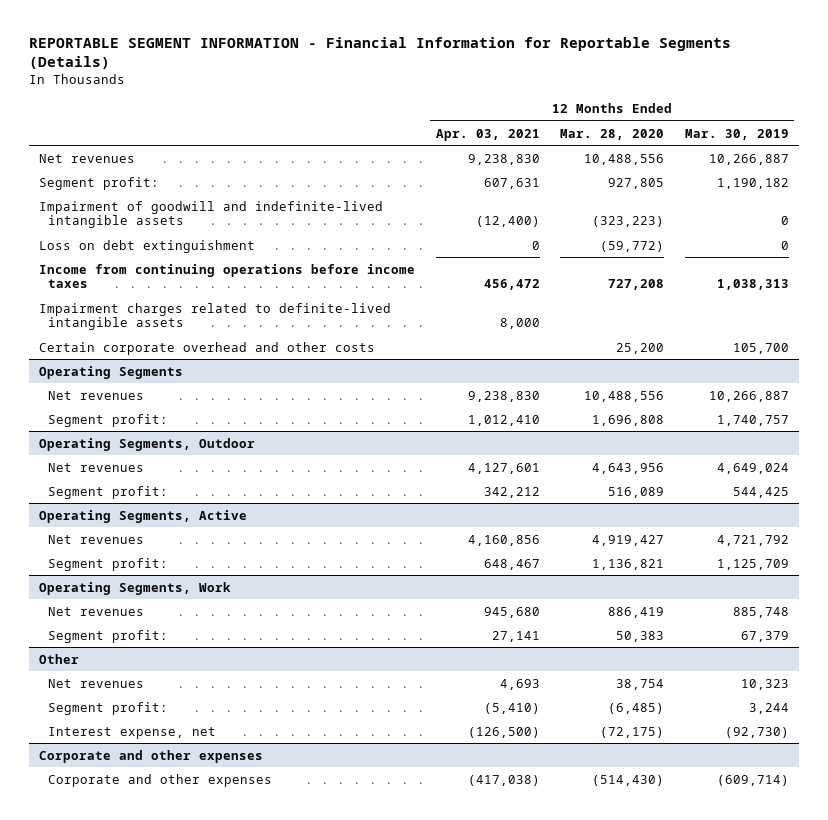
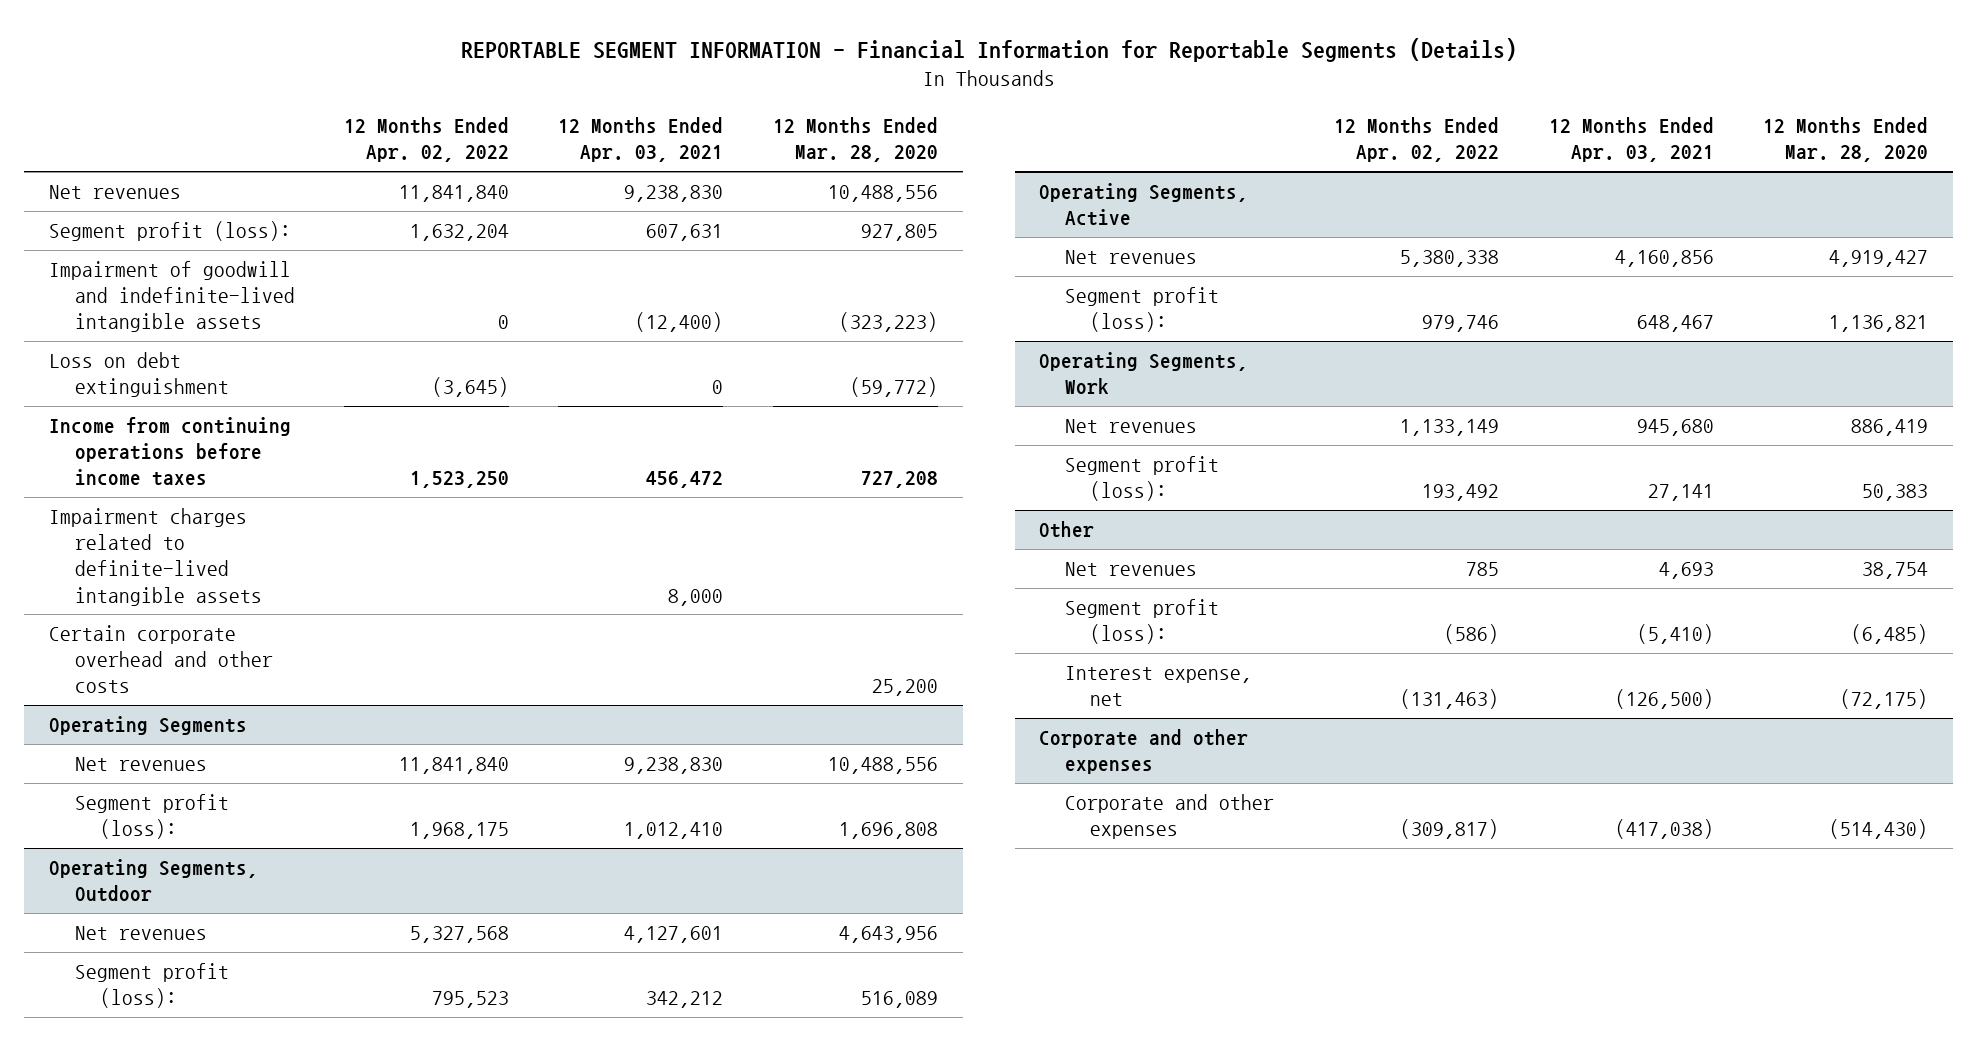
- | 12 Months Ended Apr. 03, 2021 | 12 Months Ended Mar. 28, 2020 | 12 Months Ended Mar. 30, 2019
+ | 12 Months Ended Apr. 02, 2022 | 12 Months Ended Apr. 03, 2021 | 12 Months Ended Mar. 28, 2020
- Segment profit: | 607,631 | 927,805 | 1,190,182
+ Segment profit (loss): | 1,632,204 | 607,631 | 927,805
@ Operating Segments
- Segment profit: | 1,012,410 | 1,696,808 | 1,740,757
+ Segment profit (loss): | 1,968,175 | 1,012,410 | 1,696,808
@ Operating Segments, Outdoor
- Segment profit: | 342,212 | 516,089 | 544,425
+ Segment profit (loss): | 795,523 | 342,212 | 516,089
@ Operating Segments, Active
- Segment profit: | 648,467 | 1,136,821 | 1,125,709
+ Segment profit (loss): | 979,746 | 648,467 | 1,136,821
@ Operating Segments, Work
- Segment profit: | 27,141 | 50,383 | 67,379
+ Segment profit (loss): | 193,492 | 27,141 | 50,383
@ Other
- Segment profit: | (5,410) | (6,485) | 3,244
+ Segment profit (loss): | (586) | (5,410) | (6,485)

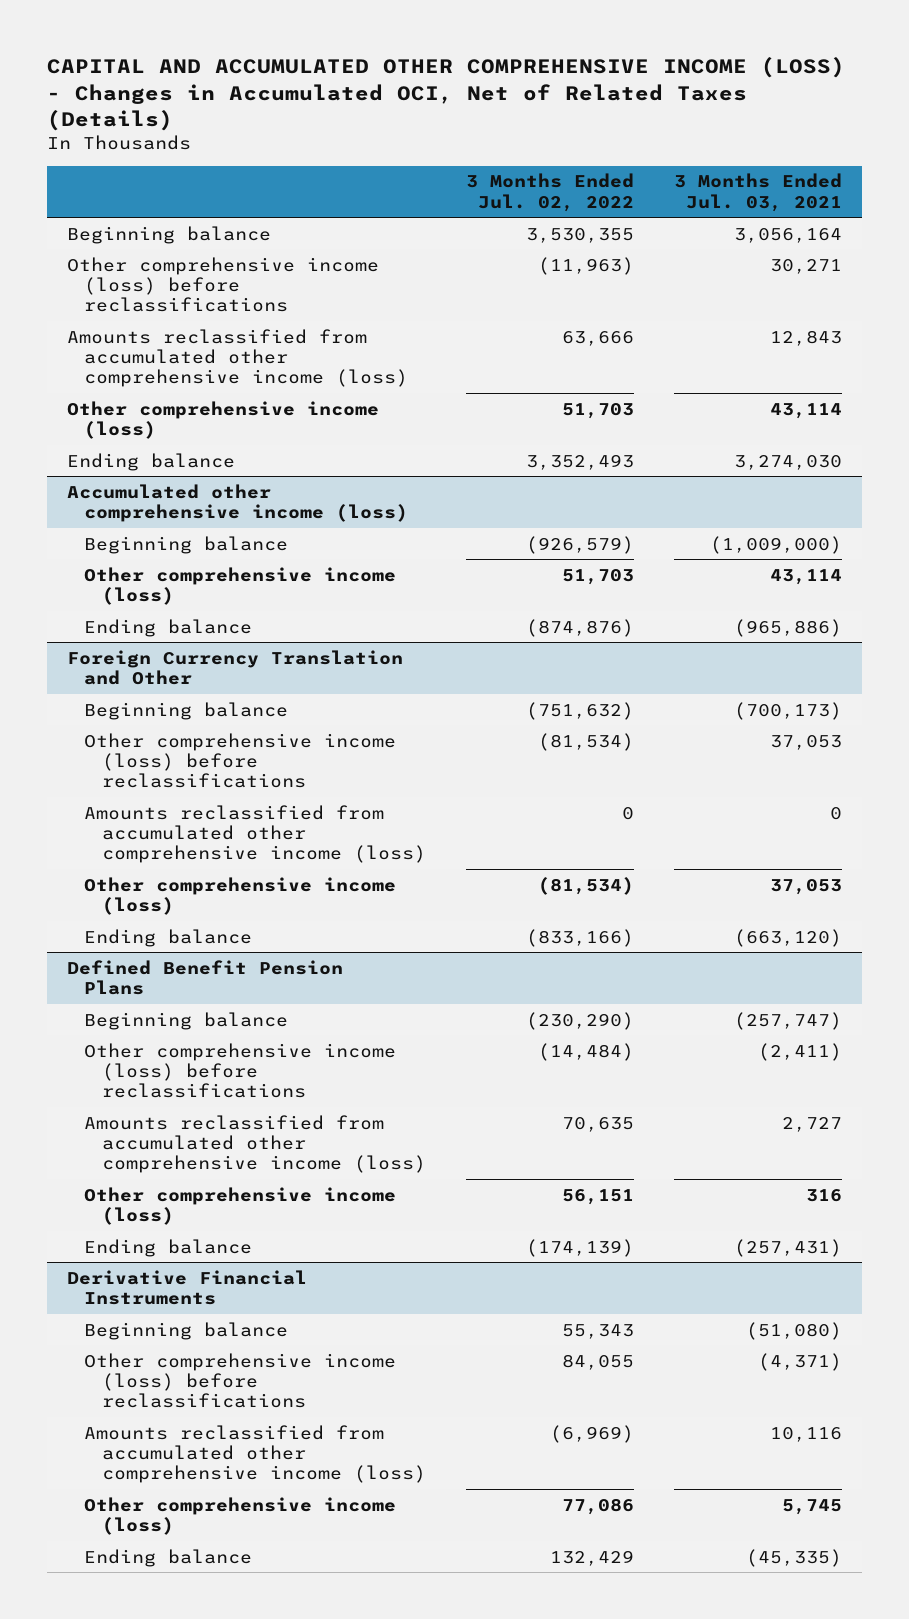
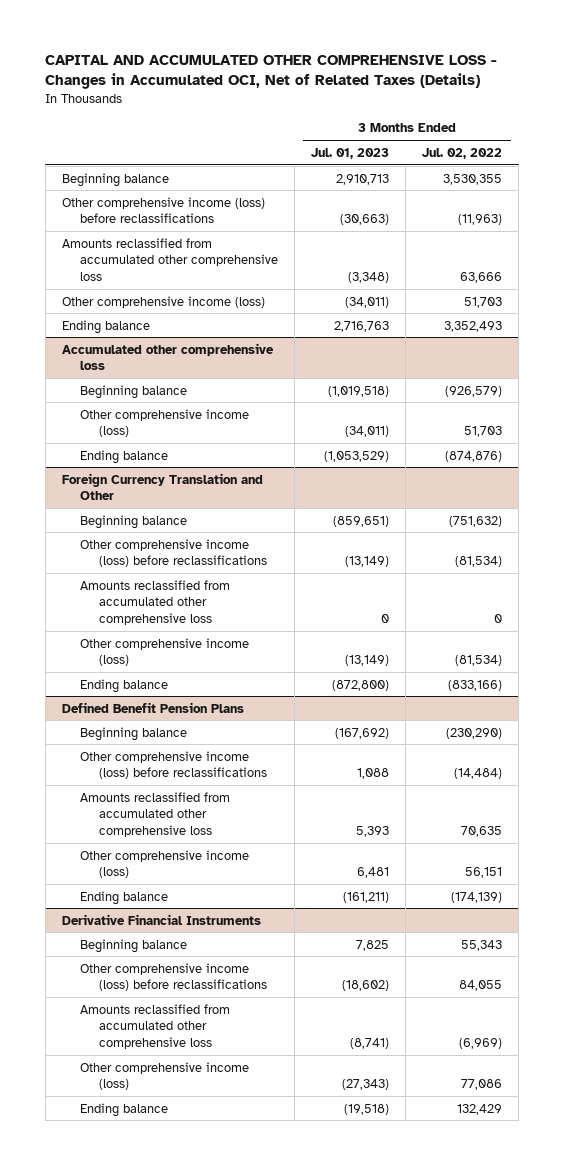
- CAPITAL AND ACCUMULATED OTHER COMPREHENSIVE INCOME (LOSS) - Changes in Accumulated OCI, Net of Related Taxes (Details)
+ CAPITAL AND ACCUMULATED OTHER COMPREHENSIVE LOSS - Changes in Accumulated OCI, Net of Related Taxes (Details)
- | 3 Months Ended Jul. 02, 2022 | 3 Months Ended Jul. 03, 2021
+ | 3 Months Ended Jul. 01, 2023 | 3 Months Ended Jul. 02, 2022
- Amounts reclassified from accumulated other comprehensive income (loss) | 63,666 | 12,843
+ Amounts reclassified from accumulated other comprehensive loss | (3,348) | 63,666
- Accumulated other comprehensive income (loss)
+ Accumulated other comprehensive loss
@ Foreign Currency Translation and Other
- Amounts reclassified from accumulated other comprehensive income (loss) | 0 | 0
+ Amounts reclassified from accumulated other comprehensive loss | 0 | 0
@ Defined Benefit Pension Plans
- Amounts reclassified from accumulated other comprehensive income (loss) | 70,635 | 2,727
+ Amounts reclassified from accumulated other comprehensive loss | 5,393 | 70,635
@ Derivative Financial Instruments
- Amounts reclassified from accumulated other comprehensive income (loss) | (6,969) | 10,116
+ Amounts reclassified from accumulated other comprehensive loss | (8,741) | (6,969)

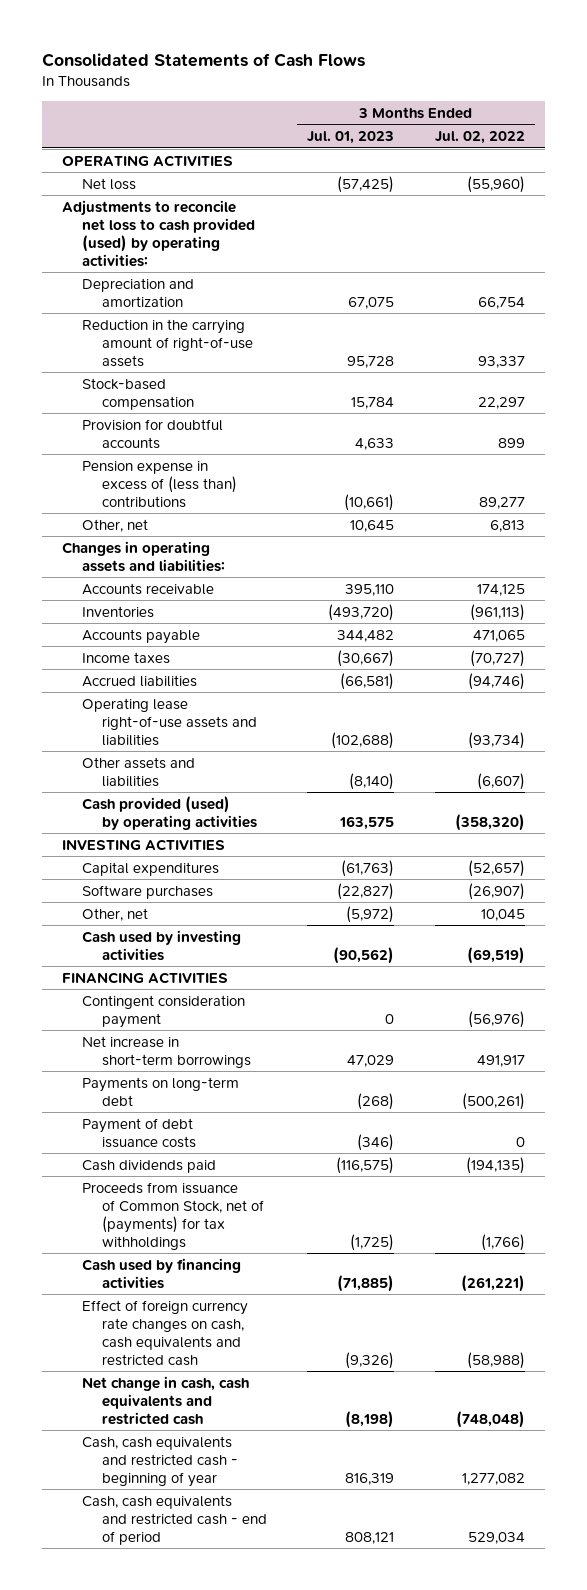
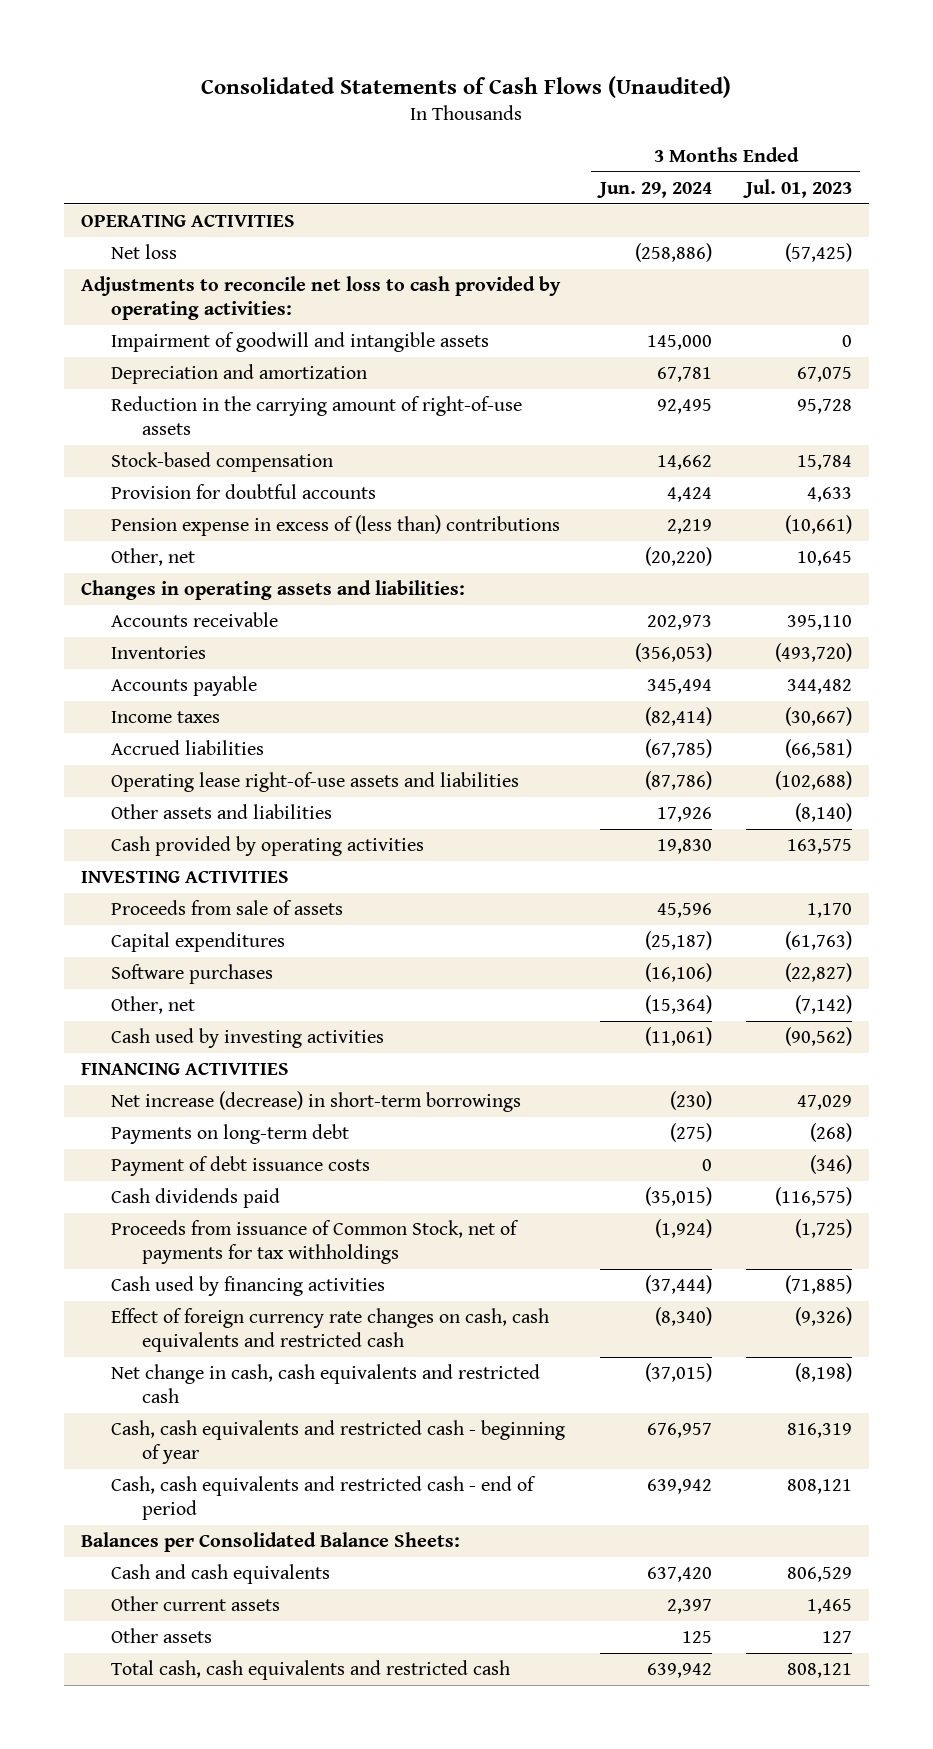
- Consolidated Statements of Cash Flows
+ Consolidated Statements of Cash Flows (Unaudited)
- | 3 Months Ended Jul. 01, 2023 | 3 Months Ended Jul. 02, 2022
+ | 3 Months Ended Jun. 29, 2024 | 3 Months Ended Jul. 01, 2023
- Adjustments to reconcile net loss to cash provided (used) by operating activities:
+ Adjustments to reconcile net loss to cash provided by operating activities:
+ Impairment of goodwill and intangible assets | 145,000 | 0
- Cash provided (used) by operating activities | 163,575 | (358,320)
+ Cash provided by operating activities | 19,830 | 163,575
+ Proceeds from sale of assets | 45,596 | 1,170
- Other, net | (5,972) | 10,045
+ Other, net | (15,364) | (7,142)
- Contingent consideration payment | 0 | (56,976)
- Net increase in short-term borrowings | 47,029 | 491,917
+ Net increase (decrease) in short-term borrowings | (230) | 47,029
- Proceeds from issuance of Common Stock, net of (payments) for tax withholdings | (1,725) | (1,766)
+ Proceeds from issuance of Common Stock, net of payments for tax withholdings | (1,924) | (1,725)
+ Balances per Consolidated Balance Sheets:
+ Cash and cash equivalents | 637,420 | 806,529
+ Other current assets | 2,397 | 1,465
+ Other assets | 125 | 127
+ Total cash, cash equivalents and restricted cash | 639,942 | 808,121

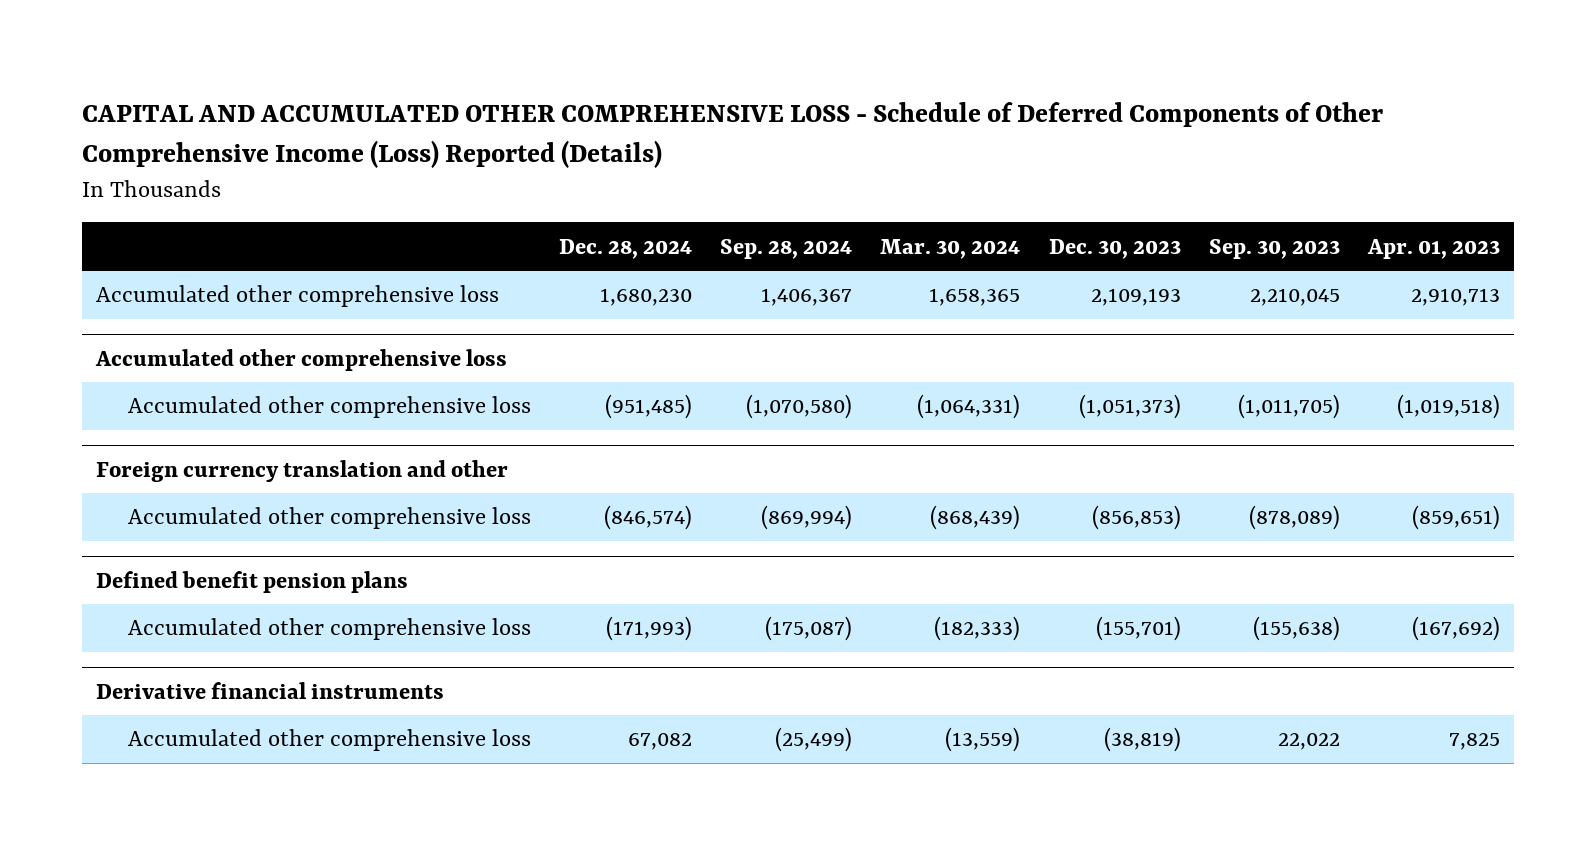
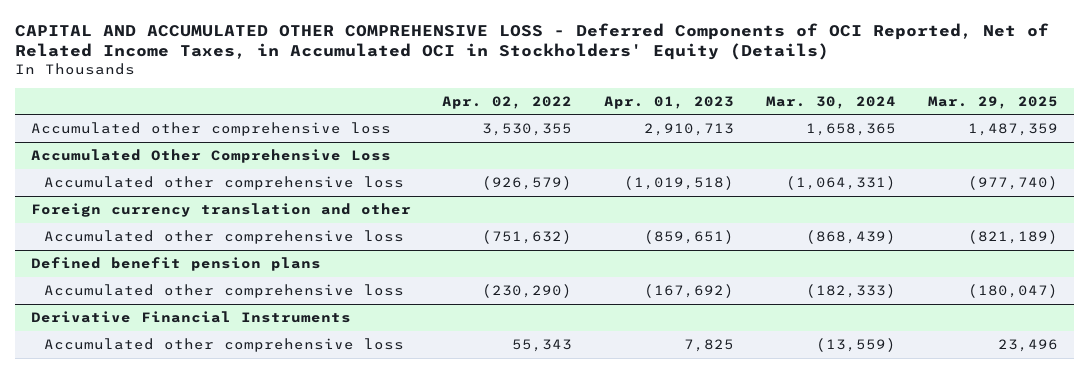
- CAPITAL AND ACCUMULATED OTHER COMPREHENSIVE LOSS - Schedule of Deferred Components of Other Comprehensive Income (Loss) Reported (Details)
+ CAPITAL AND ACCUMULATED OTHER COMPREHENSIVE LOSS - Deferred Components of OCI Reported, Net of Related Income Taxes, in Accumulated OCI in Stockholders' Equity (Details)
- | Dec. 28, 2024 | Sep. 28, 2024 | Mar. 30, 2024 | Dec. 30, 2023 | Sep. 30, 2023 | Apr. 01, 2023
+ | Apr. 02, 2022 | Apr. 01, 2023 | Mar. 30, 2024 | Mar. 29, 2025
- Accumulated other comprehensive loss
+ Accumulated Other Comprehensive Loss
- Derivative financial instruments
+ Derivative Financial Instruments

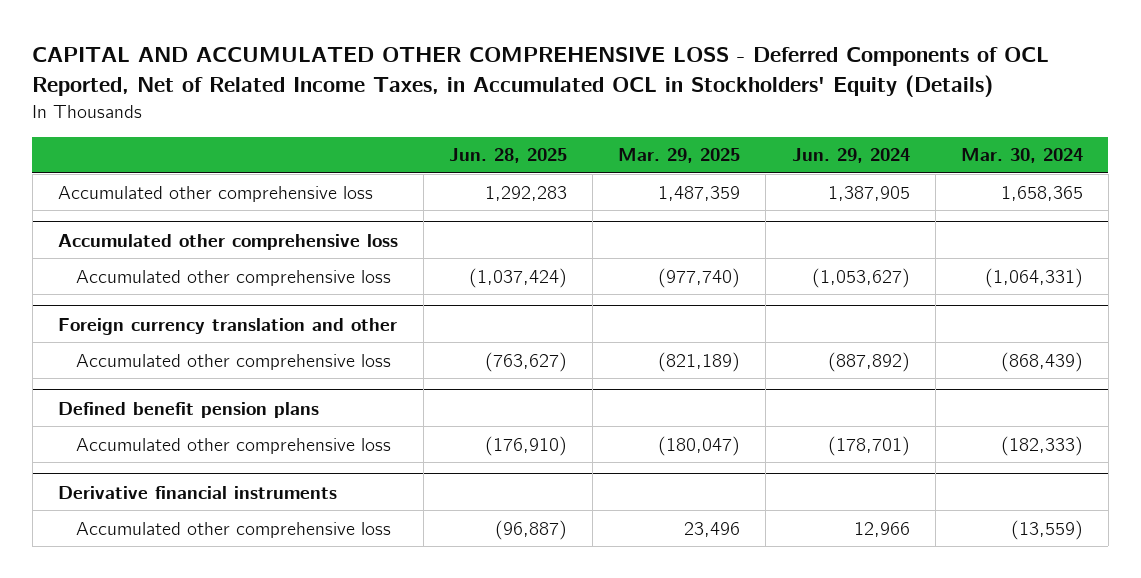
- CAPITAL AND ACCUMULATED OTHER COMPREHENSIVE LOSS - Deferred Components of OCI Reported, Net of Related Income Taxes, in Accumulated OCI in Stockholders' Equity (Details)
+ CAPITAL AND ACCUMULATED OTHER COMPREHENSIVE LOSS - Deferred Components of OCL Reported, Net of Related Income Taxes, in Accumulated OCL in Stockholders' Equity (Details)
- | Apr. 02, 2022 | Apr. 01, 2023 | Mar. 30, 2024 | Mar. 29, 2025
+ | Jun. 28, 2025 | Mar. 29, 2025 | Jun. 29, 2024 | Mar. 30, 2024
- Accumulated Other Comprehensive Loss
+ Accumulated other comprehensive loss
- Derivative Financial Instruments
+ Derivative financial instruments

